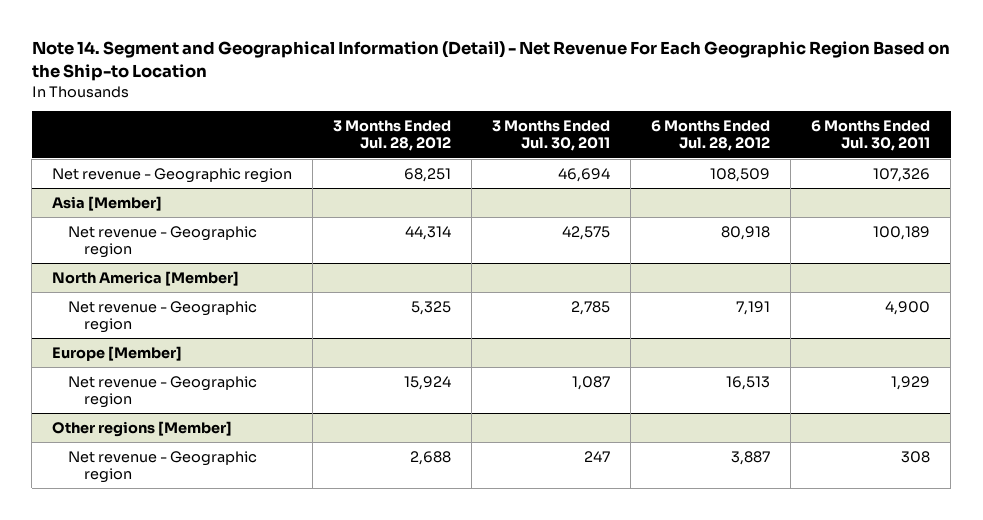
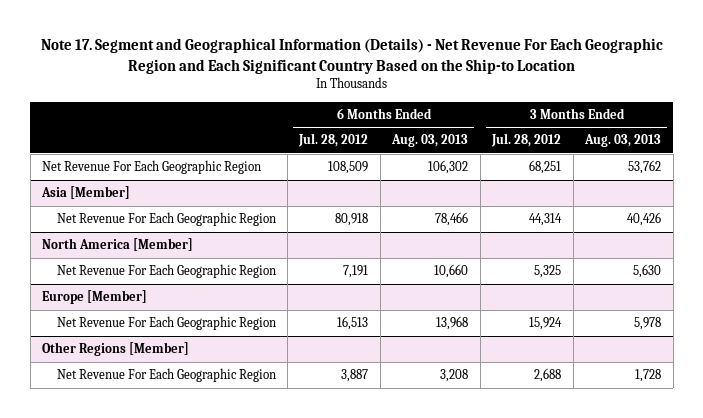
- Note 14. Segment and Geographical Information (Detail) - Net Revenue For Each Geographic Region Based on the Ship-to Location
+ Note 17. Segment and Geographical Information (Details) - Net Revenue For Each Geographic Region and Each Significant Country Based on the Ship-to Location
- | 3 Months Ended Jul. 28, 2012 | 3 Months Ended Jul. 30, 2011 | 6 Months Ended Jul. 28, 2012 | 6 Months Ended Jul. 30, 2011
+ | 6 Months Ended Jul. 28, 2012 | 6 Months Ended Aug. 03, 2013 | 3 Months Ended Jul. 28, 2012 | 3 Months Ended Aug. 03, 2013
- Net revenue - Geographic region | 68,251 | 46,694 | 108,509 | 107,326
+ Net Revenue For Each Geographic Region | 108,509 | 106,302 | 68,251 | 53,762
@ Asia [Member]
- Net revenue - Geographic region | 44,314 | 42,575 | 80,918 | 100,189
+ Net Revenue For Each Geographic Region | 80,918 | 78,466 | 44,314 | 40,426
@ North America [Member]
- Net revenue - Geographic region | 5,325 | 2,785 | 7,191 | 4,900
+ Net Revenue For Each Geographic Region | 7,191 | 10,660 | 5,325 | 5,630
@ Europe [Member]
- Net revenue - Geographic region | 15,924 | 1,087 | 16,513 | 1,929
- Other regions [Member]
- Net revenue - Geographic region | 2,688 | 247 | 3,887 | 308
@ Europe [Member]
+ Net Revenue For Each Geographic Region | 16,513 | 13,968 | 15,924 | 5,978
+ Other Regions [Member]
+ Net Revenue For Each Geographic Region | 3,887 | 3,208 | 2,688 | 1,728

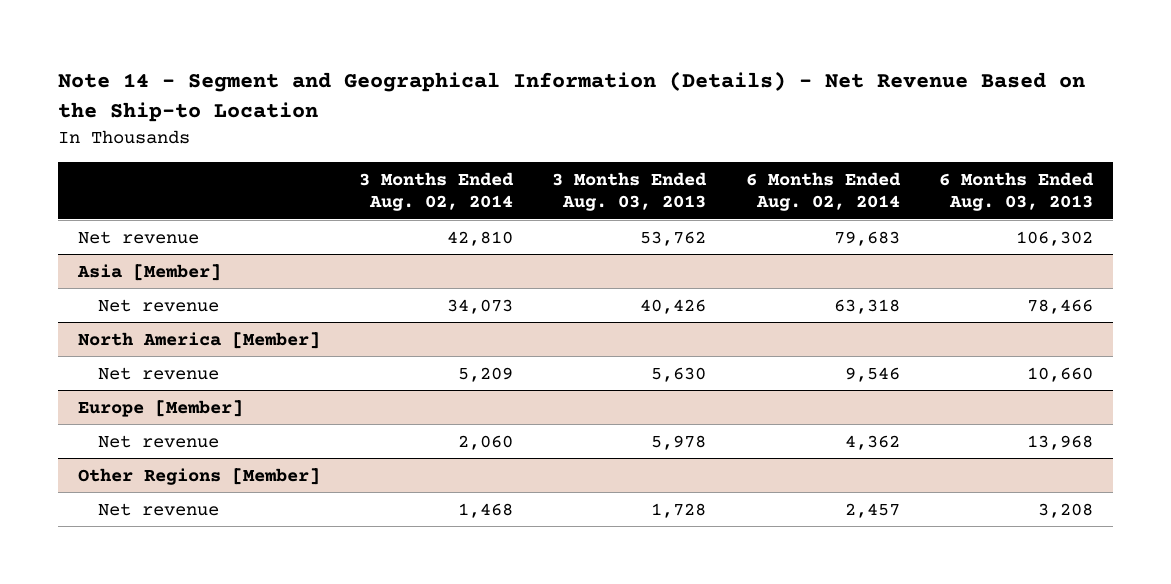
- Note 17. Segment and Geographical Information (Details) - Net Revenue For Each Geographic Region and Each Significant Country Based on the Ship-to Location
+ Note 14 - Segment and Geographical Information (Details) - Net Revenue Based on the Ship-to Location
- | 6 Months Ended Jul. 28, 2012 | 6 Months Ended Aug. 03, 2013 | 3 Months Ended Jul. 28, 2012 | 3 Months Ended Aug. 03, 2013
+ | 3 Months Ended Aug. 02, 2014 | 3 Months Ended Aug. 03, 2013 | 6 Months Ended Aug. 02, 2014 | 6 Months Ended Aug. 03, 2013
- Net Revenue For Each Geographic Region | 108,509 | 106,302 | 68,251 | 53,762
+ Net revenue | 42,810 | 53,762 | 79,683 | 106,302
@ Asia [Member]
- Net Revenue For Each Geographic Region | 80,918 | 78,466 | 44,314 | 40,426
+ Net revenue | 34,073 | 40,426 | 63,318 | 78,466
@ North America [Member]
- Net Revenue For Each Geographic Region | 7,191 | 10,660 | 5,325 | 5,630
+ Net revenue | 5,209 | 5,630 | 9,546 | 10,660
@ Europe [Member]
- Net Revenue For Each Geographic Region | 16,513 | 13,968 | 15,924 | 5,978
+ Net revenue | 2,060 | 5,978 | 4,362 | 13,968
@ Other Regions [Member]
- Net Revenue For Each Geographic Region | 3,887 | 3,208 | 2,688 | 1,728
+ Net revenue | 1,468 | 1,728 | 2,457 | 3,208

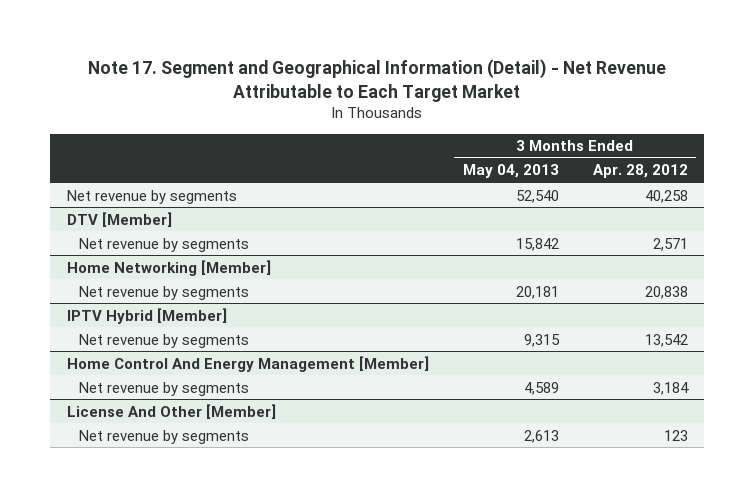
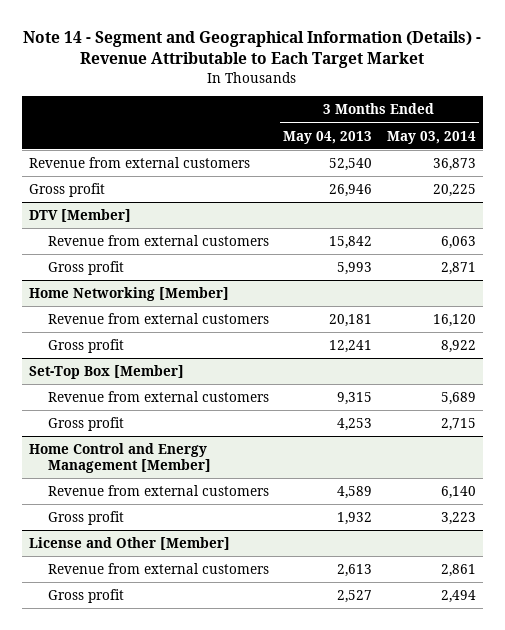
- Note 17. Segment and Geographical Information (Detail) - Net Revenue Attributable to Each Target Market
+ Note 14 - Segment and Geographical Information (Details) - Revenue Attributable to Each Target Market
- | 3 Months Ended May 04, 2013 | 3 Months Ended Apr. 28, 2012
+ | 3 Months Ended May 04, 2013 | 3 Months Ended May 03, 2014
- Net revenue by segments | 52,540 | 40,258
+ Revenue from external customers | 52,540 | 36,873
+ Gross profit | 26,946 | 20,225
@ DTV [Member]
- Net revenue by segments | 15,842 | 2,571
+ Revenue from external customers | 15,842 | 6,063
+ Gross profit | 5,993 | 2,871
@ Home Networking [Member]
- Net revenue by segments | 20,181 | 20,838
- IPTV Hybrid [Member]
- Net revenue by segments | 9,315 | 13,542
- Home Control And Energy Management [Member]
- Net revenue by segments | 4,589 | 3,184
- License And Other [Member]
- Net revenue by segments | 2,613 | 123
@ Home Networking [Member]
+ Revenue from external customers | 20,181 | 16,120
+ Gross profit | 12,241 | 8,922
+ Set-Top Box [Member]
+ Revenue from external customers | 9,315 | 5,689
+ Gross profit | 4,253 | 2,715
+ Home Control and Energy Management [Member]
+ Revenue from external customers | 4,589 | 6,140
+ Gross profit | 1,932 | 3,223
+ License and Other [Member]
+ Revenue from external customers | 2,613 | 2,861
+ Gross profit | 2,527 | 2,494

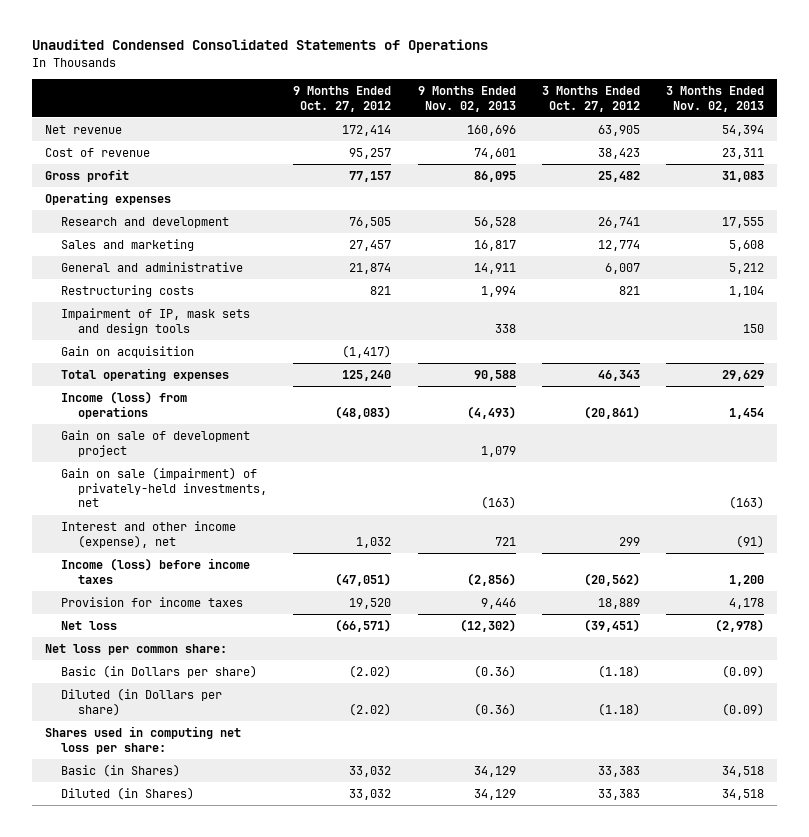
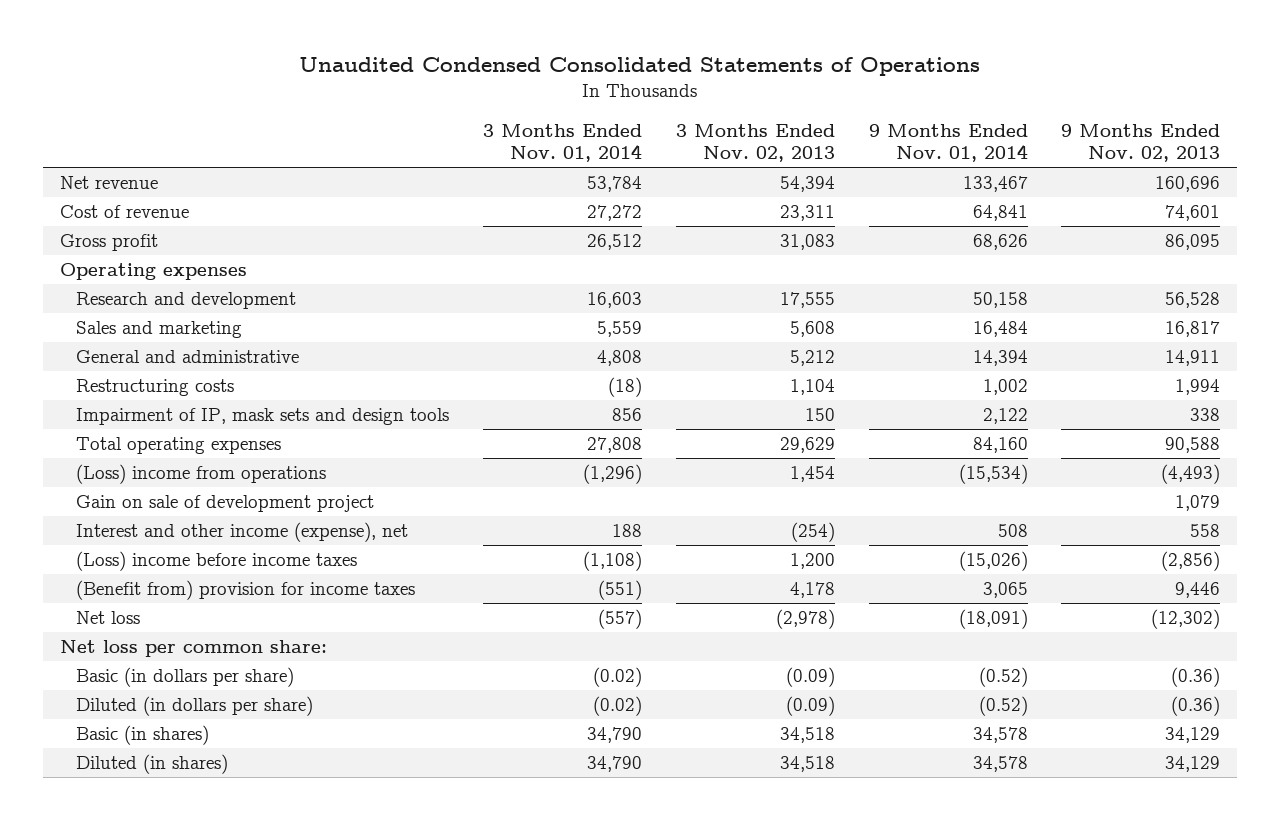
- | 9 Months Ended Oct. 27, 2012 | 9 Months Ended Nov. 02, 2013 | 3 Months Ended Oct. 27, 2012 | 3 Months Ended Nov. 02, 2013
+ | 3 Months Ended Nov. 01, 2014 | 3 Months Ended Nov. 02, 2013 | 9 Months Ended Nov. 01, 2014 | 9 Months Ended Nov. 02, 2013
- Gain on acquisition | (1,417) | | |
- Income (loss) from operations | (48,083) | (4,493) | (20,861) | 1,454
+ (Loss) income from operations | (1,296) | 1,454 | (15,534) | (4,493)
- Gain on sale (impairment) of privately-held investments, net | | (163) | | (163)
- Interest and other income (expense), net | 1,032 | 721 | 299 | (91)
- Income (loss) before income taxes | (47,051) | (2,856) | (20,562) | 1,200
- Provision for income taxes | 19,520 | 9,446 | 18,889 | 4,178
+ Interest and other income (expense), net | 188 | (254) | 508 | 558
+ (Loss) income before income taxes | (1,108) | 1,200 | (15,026) | (2,856)
+ (Benefit from) provision for income taxes | (551) | 4,178 | 3,065 | 9,446
- Basic (in Dollars per share) | (2.02) | (0.36) | (1.18) | (0.09)
- Diluted (in Dollars per share) | (2.02) | (0.36) | (1.18) | (0.09)
- Shares used in computing net loss per share:
- Basic (in Shares) | 33,032 | 34,129 | 33,383 | 34,518
- Diluted (in Shares) | 33,032 | 34,129 | 33,383 | 34,518
+ Basic (in dollars per share) | (0.02) | (0.09) | (0.52) | (0.36)
+ Diluted (in dollars per share) | (0.02) | (0.09) | (0.52) | (0.36)
+ Basic (in shares) | 34,790 | 34,518 | 34,578 | 34,129
+ Diluted (in shares) | 34,790 | 34,518 | 34,578 | 34,129

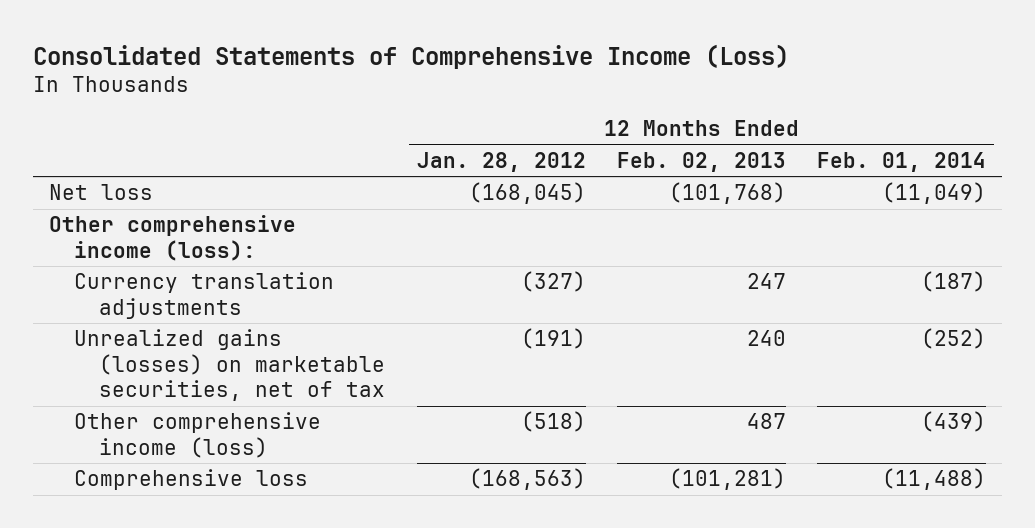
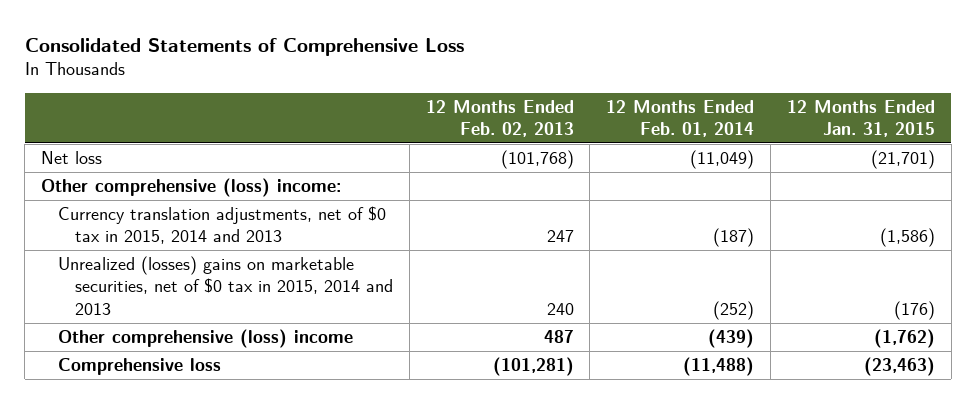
- Consolidated Statements of Comprehensive Income (Loss)
+ Consolidated Statements of Comprehensive Loss
- | 12 Months Ended Jan. 28, 2012 | 12 Months Ended Feb. 02, 2013 | 12 Months Ended Feb. 01, 2014
+ | 12 Months Ended Feb. 02, 2013 | 12 Months Ended Feb. 01, 2014 | 12 Months Ended Jan. 31, 2015
- Other comprehensive income (loss):
- Currency translation adjustments | (327) | 247 | (187)
- Unrealized gains (losses) on marketable securities, net of tax | (191) | 240 | (252)
- Other comprehensive income (loss) | (518) | 487 | (439)
+ Other comprehensive (loss) income:
+ Currency translation adjustments, net of $0 tax in 2015, 2014 and 2013 | 247 | (187) | (1,586)
+ Unrealized (losses) gains on marketable securities, net of $0 tax in 2015, 2014 and 2013 | 240 | (252) | (176)
+ Other comprehensive (loss) income | 487 | (439) | (1,762)

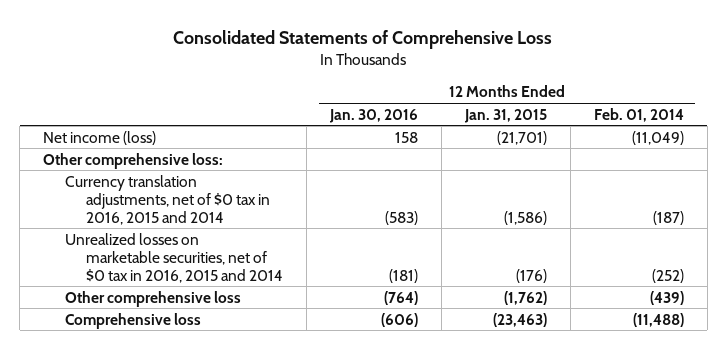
- | 12 Months Ended Feb. 02, 2013 | 12 Months Ended Feb. 01, 2014 | 12 Months Ended Jan. 31, 2015
+ | 12 Months Ended Jan. 30, 2016 | 12 Months Ended Jan. 31, 2015 | 12 Months Ended Feb. 01, 2014
- Net loss | (101,768) | (11,049) | (21,701)
- Other comprehensive (loss) income:
- Currency translation adjustments, net of $0 tax in 2015, 2014 and 2013 | 247 | (187) | (1,586)
- Unrealized (losses) gains on marketable securities, net of $0 tax in 2015, 2014 and 2013 | 240 | (252) | (176)
- Other comprehensive (loss) income | 487 | (439) | (1,762)
+ Net income (loss) | 158 | (21,701) | (11,049)
+ Other comprehensive loss:
+ Currency translation adjustments, net of $0 tax in 2016, 2015 and 2014 | (583) | (1,586) | (187)
+ Unrealized losses on marketable securities, net of $0 tax in 2016, 2015 and 2014 | (181) | (176) | (252)
+ Other comprehensive loss | (764) | (1,762) | (439)

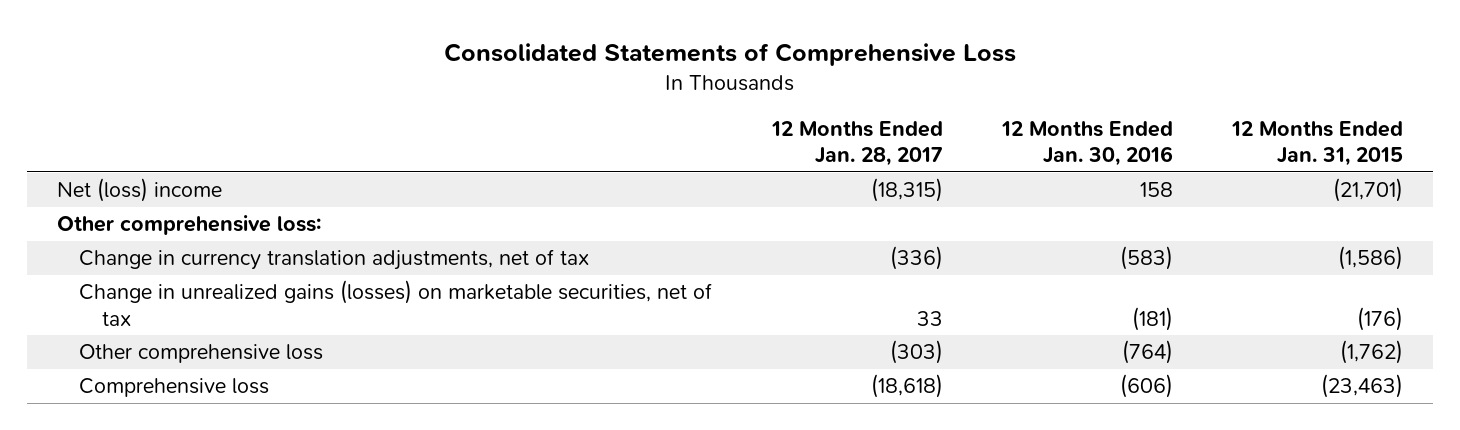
- | 12 Months Ended Jan. 30, 2016 | 12 Months Ended Jan. 31, 2015 | 12 Months Ended Feb. 01, 2014
+ | 12 Months Ended Jan. 28, 2017 | 12 Months Ended Jan. 30, 2016 | 12 Months Ended Jan. 31, 2015
- Net income (loss) | 158 | (21,701) | (11,049)
+ Net (loss) income | (18,315) | 158 | (21,701)
- Currency translation adjustments, net of $0 tax in 2016, 2015 and 2014 | (583) | (1,586) | (187)
- Unrealized losses on marketable securities, net of $0 tax in 2016, 2015 and 2014 | (181) | (176) | (252)
+ Change in currency translation adjustments, net of tax | (336) | (583) | (1,586)
+ Change in unrealized gains (losses) on marketable securities, net of tax | 33 | (181) | (176)

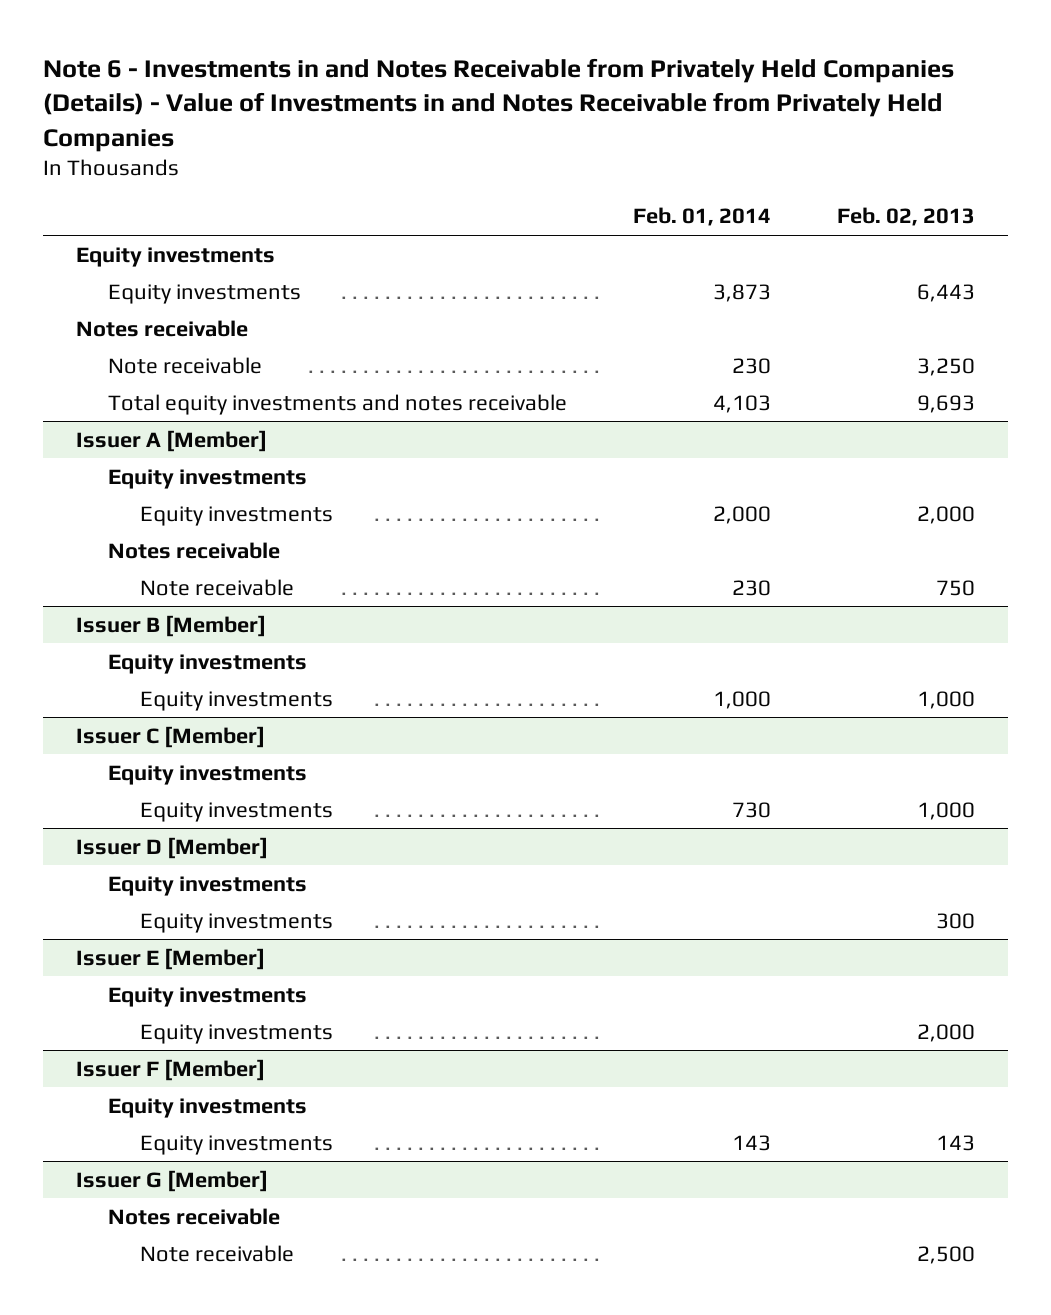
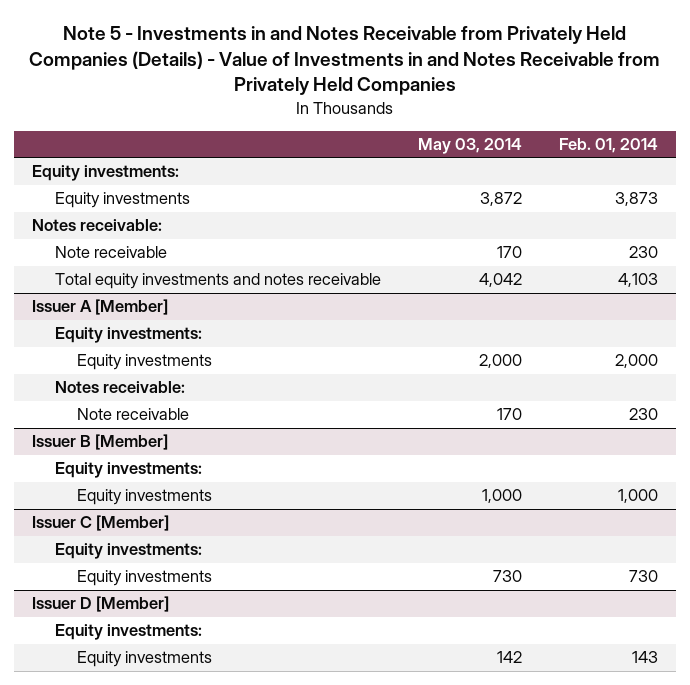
- Note 6 - Investments in and Notes Receivable from Privately Held Companies (Details) - Value of Investments in and Notes Receivable from Privately Held Companies
+ Note 5 - Investments in and Notes Receivable from Privately Held Companies (Details) - Value of Investments in and Notes Receivable from Privately Held Companies
- | Feb. 01, 2014 | Feb. 02, 2013
+ | May 03, 2014 | Feb. 01, 2014
- Equity investments
+ Equity investments:
- Notes receivable
+ Notes receivable:
@ Issuer A [Member]
- Equity investments
+ Equity investments:
- Notes receivable
+ Notes receivable:
@ Issuer B [Member]
- Equity investments
+ Equity investments:
@ Issuer C [Member]
- Equity investments
+ Equity investments:
@ Issuer D [Member]
- Equity investments
- Equity investments | | 300
- Issuer E [Member]
- Equity investments
- Equity investments | | 2,000
- Issuer F [Member]
- Equity investments
@ Issuer D [Member]
+ Equity investments:
- Issuer G [Member]
- Notes receivable
- Note receivable | | 2,500

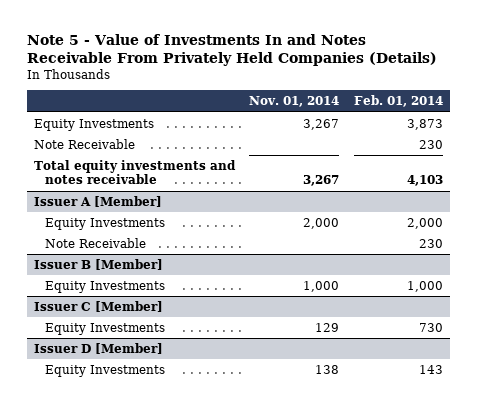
- Note 5 - Investments in and Notes Receivable from Privately Held Companies (Details) - Value of Investments in and Notes Receivable from Privately Held Companies
+ Note 5 - Value of Investments In and Notes Receivable From Privately Held Companies (Details)
- | May 03, 2014 | Feb. 01, 2014
+ | Nov. 01, 2014 | Feb. 01, 2014
- Equity investments:
- Equity investments | 3,872 | 3,873
- Notes receivable:
- Note receivable | 170 | 230
+ Equity Investments | 3,267 | 3,873
+ Note Receivable | | 230
@ Issuer A [Member]
- Equity investments:
- Equity investments | 2,000 | 2,000
- Notes receivable:
- Note receivable | 170 | 230
+ Equity Investments | 2,000 | 2,000
+ Note Receivable | | 230
@ Issuer B [Member]
- Equity investments:
- Equity investments | 1,000 | 1,000
+ Equity Investments | 1,000 | 1,000
@ Issuer C [Member]
- Equity investments:
- Equity investments | 730 | 730
+ Equity Investments | 129 | 730
@ Issuer D [Member]
- Equity investments:
- Equity investments | 142 | 143
+ Equity Investments | 138 | 143

